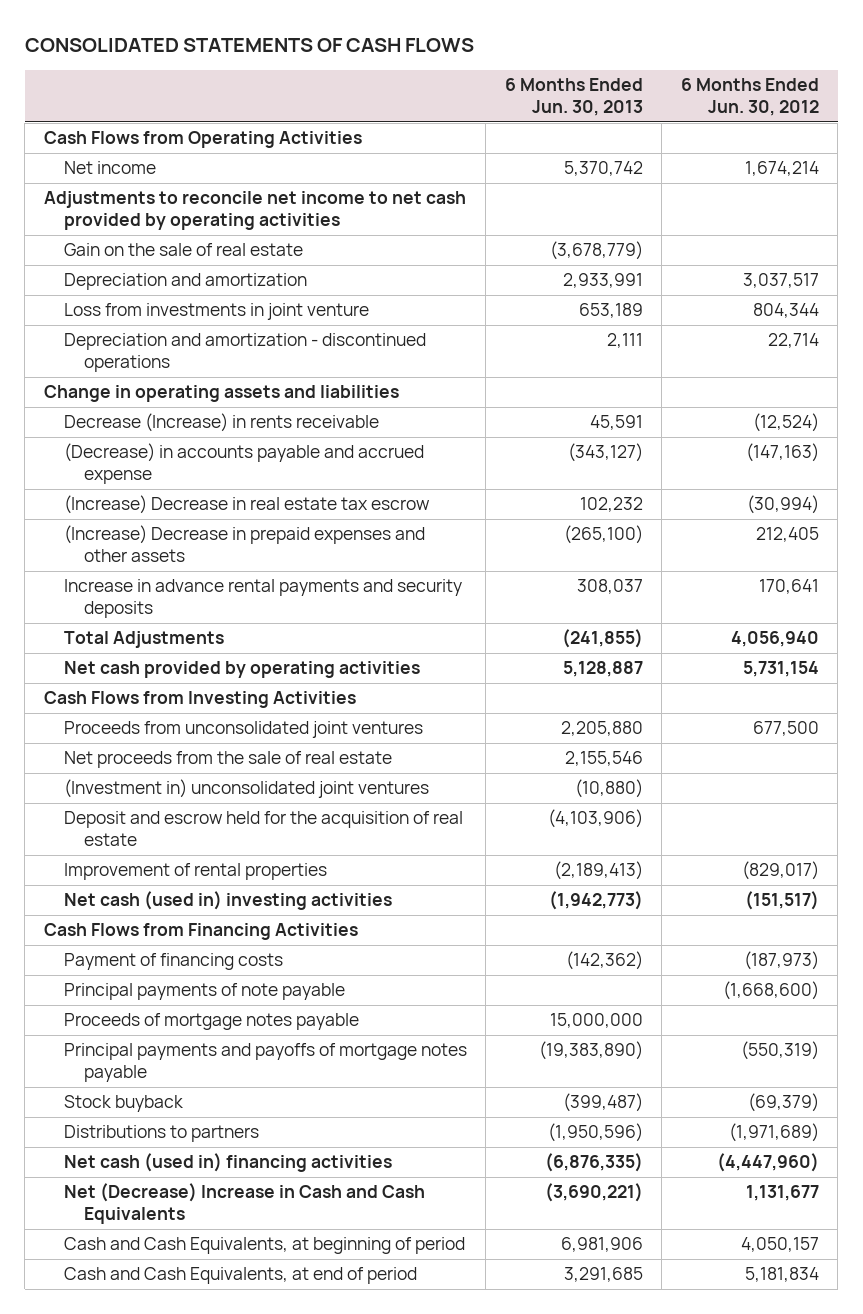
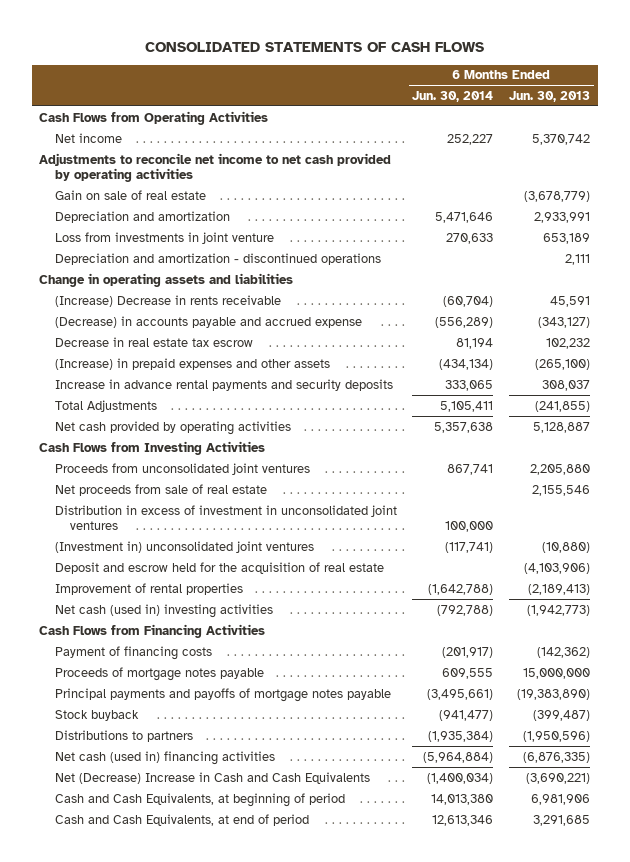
- | 6 Months Ended Jun. 30, 2013 | 6 Months Ended Jun. 30, 2012
+ | 6 Months Ended Jun. 30, 2014 | 6 Months Ended Jun. 30, 2013
- Gain on the sale of real estate | (3,678,779) |
+ Gain on sale of real estate | | (3,678,779)
- Decrease (Increase) in rents receivable | 45,591 | (12,524)
+ (Increase) Decrease in rents receivable | (60,704) | 45,591
- (Increase) Decrease in real estate tax escrow | 102,232 | (30,994)
- (Increase) Decrease in prepaid expenses and other assets | (265,100) | 212,405
+ Decrease in real estate tax escrow | 81,194 | 102,232
+ (Increase) in prepaid expenses and other assets | (434,134) | (265,100)
- Net proceeds from the sale of real estate | 2,155,546 |
+ Net proceeds from sale of real estate | | 2,155,546
+ Distribution in excess of investment in unconsolidated joint ventures | 100,000 |
- Principal payments of note payable | | (1,668,600)

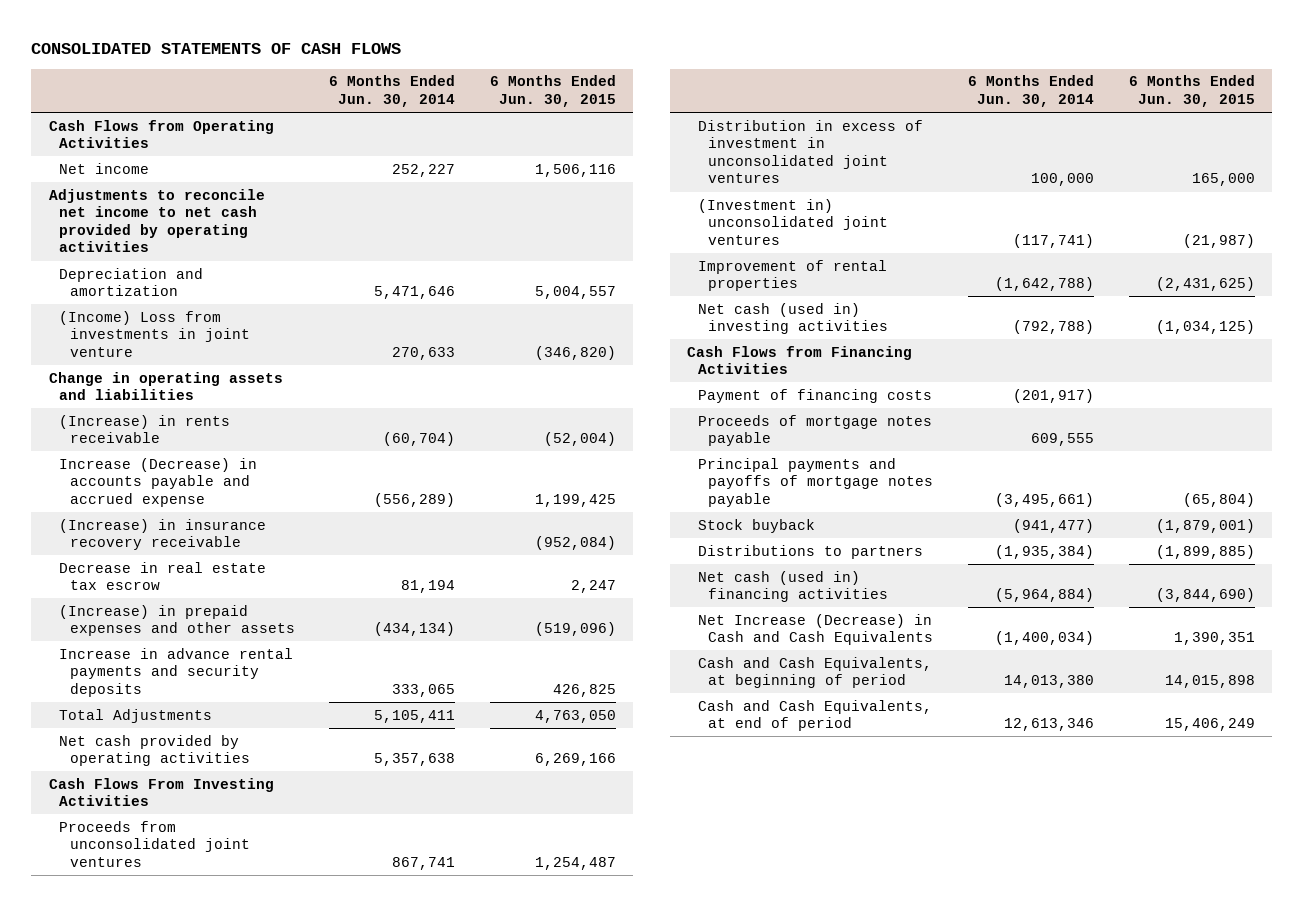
- | 6 Months Ended Jun. 30, 2014 | 6 Months Ended Jun. 30, 2013
+ | 6 Months Ended Jun. 30, 2014 | 6 Months Ended Jun. 30, 2015
- Gain on sale of real estate | | (3,678,779)
- Loss from investments in joint venture | 270,633 | 653,189
- Depreciation and amortization - discontinued operations | | 2,111
+ (Income) Loss from investments in joint venture | 270,633 | (346,820)
- (Increase) Decrease in rents receivable | (60,704) | 45,591
- (Decrease) in accounts payable and accrued expense | (556,289) | (343,127)
+ (Increase) in rents receivable | (60,704) | (52,004)
+ Increase (Decrease) in accounts payable and accrued expense | (556,289) | 1,199,425
+ (Increase) in insurance recovery receivable | | (952,084)
- Cash Flows from Investing Activities
+ Cash Flows From Investing Activities
- Net proceeds from sale of real estate | | 2,155,546
- Deposit and escrow held for the acquisition of real estate | | (4,103,906)
- Net (Decrease) Increase in Cash and Cash Equivalents | (1,400,034) | (3,690,221)
+ Net Increase (Decrease) in Cash and Cash Equivalents | (1,400,034) | 1,390,351

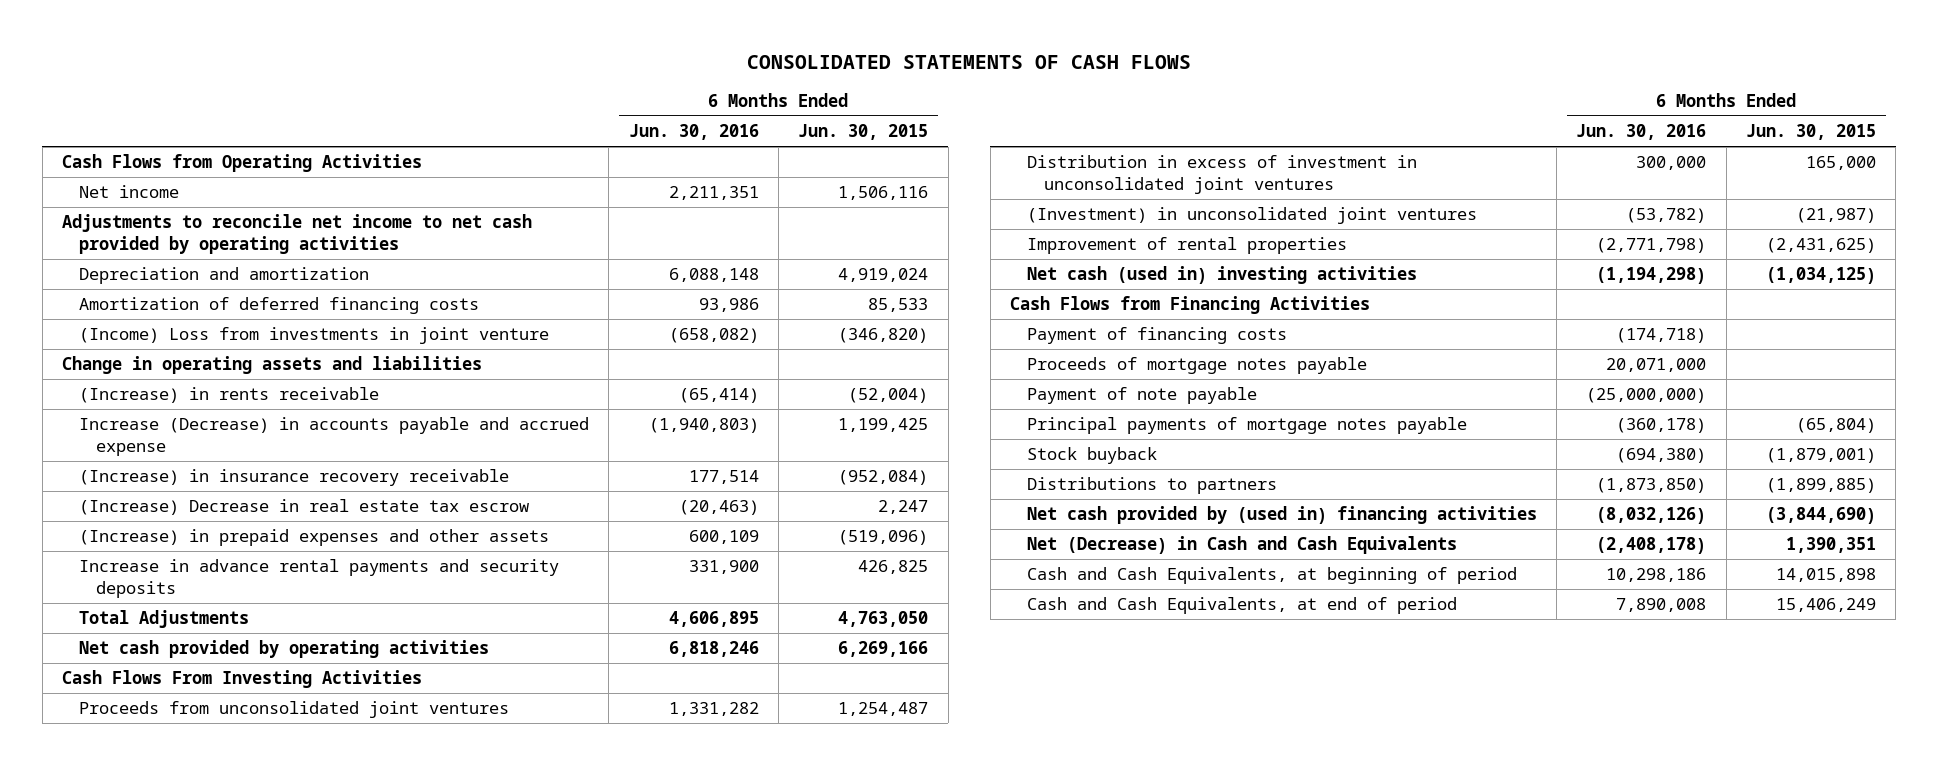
- | 6 Months Ended Jun. 30, 2014 | 6 Months Ended Jun. 30, 2015
+ | 6 Months Ended Jun. 30, 2016 | 6 Months Ended Jun. 30, 2015
- Depreciation and amortization | 5,471,646 | 5,004,557
+ Depreciation and amortization | 6,088,148 | 4,919,024
+ Amortization of deferred financing costs | 93,986 | 85,533
- Decrease in real estate tax escrow | 81,194 | 2,247
+ (Increase) Decrease in real estate tax escrow | (20,463) | 2,247
- (Investment in) unconsolidated joint ventures | (117,741) | (21,987)
+ (Investment) in unconsolidated joint ventures | (53,782) | (21,987)
- Principal payments and payoffs of mortgage notes payable | (3,495,661) | (65,804)
+ Payment of note payable | (25,000,000) |
+ Principal payments of mortgage notes payable | (360,178) | (65,804)
- Net cash (used in) financing activities | (5,964,884) | (3,844,690)
- Net Increase (Decrease) in Cash and Cash Equivalents | (1,400,034) | 1,390,351
+ Net cash provided by (used in) financing activities | (8,032,126) | (3,844,690)
+ Net (Decrease) in Cash and Cash Equivalents | (2,408,178) | 1,390,351

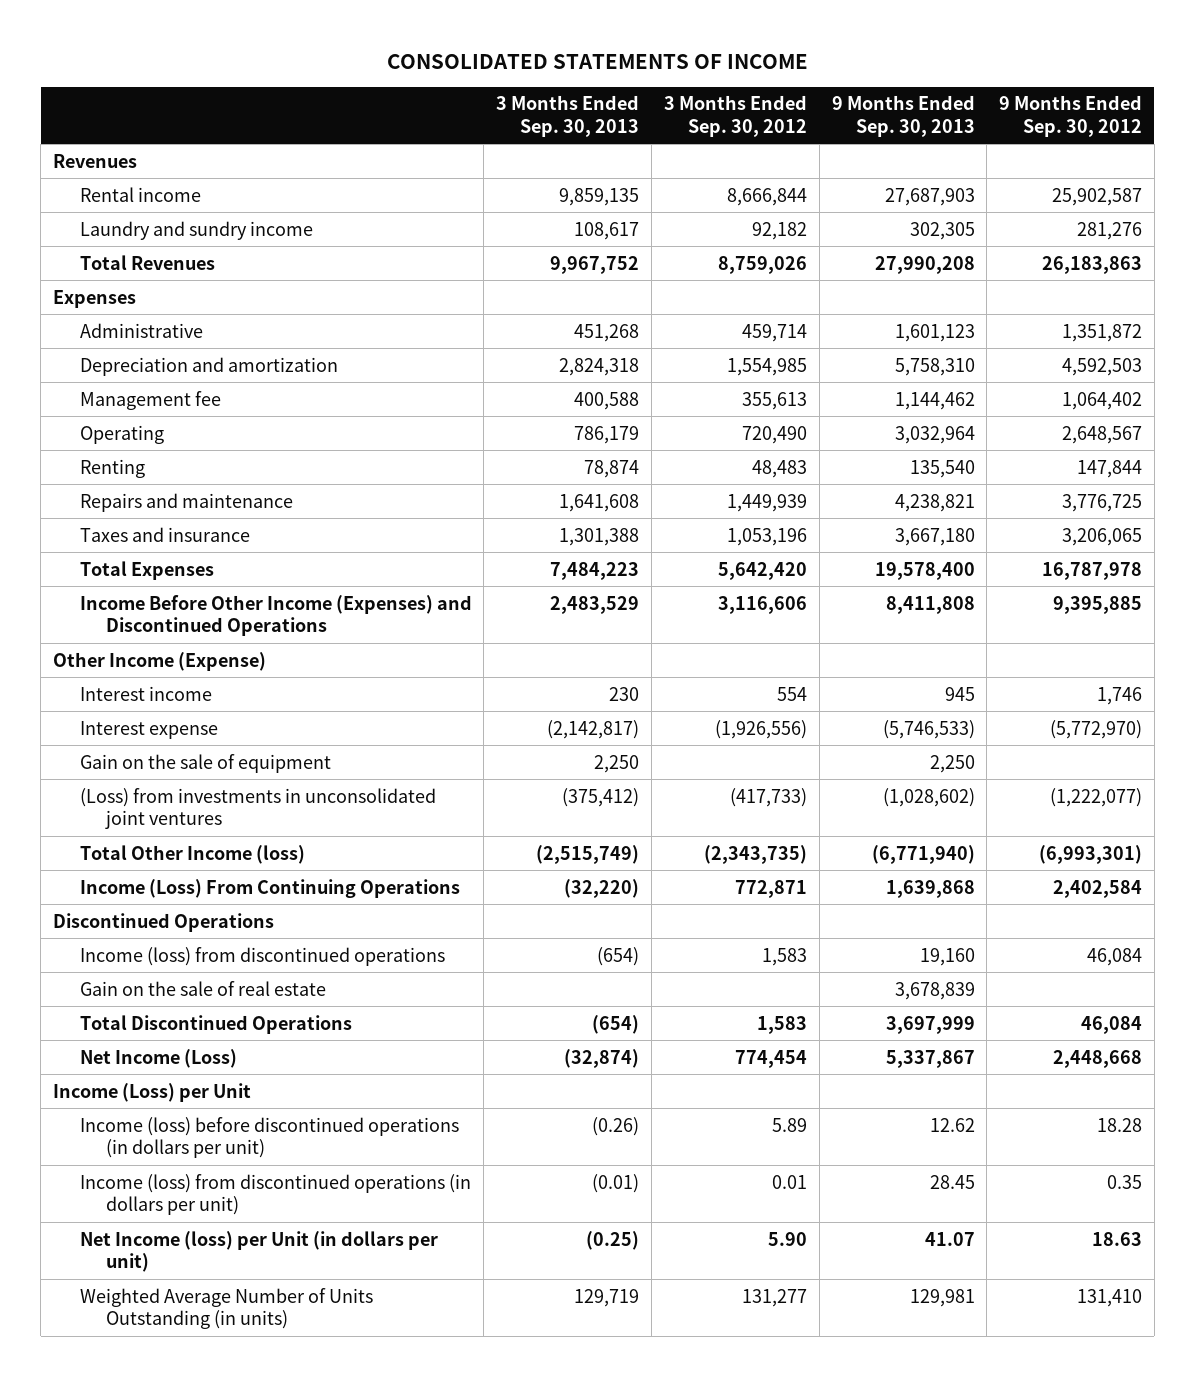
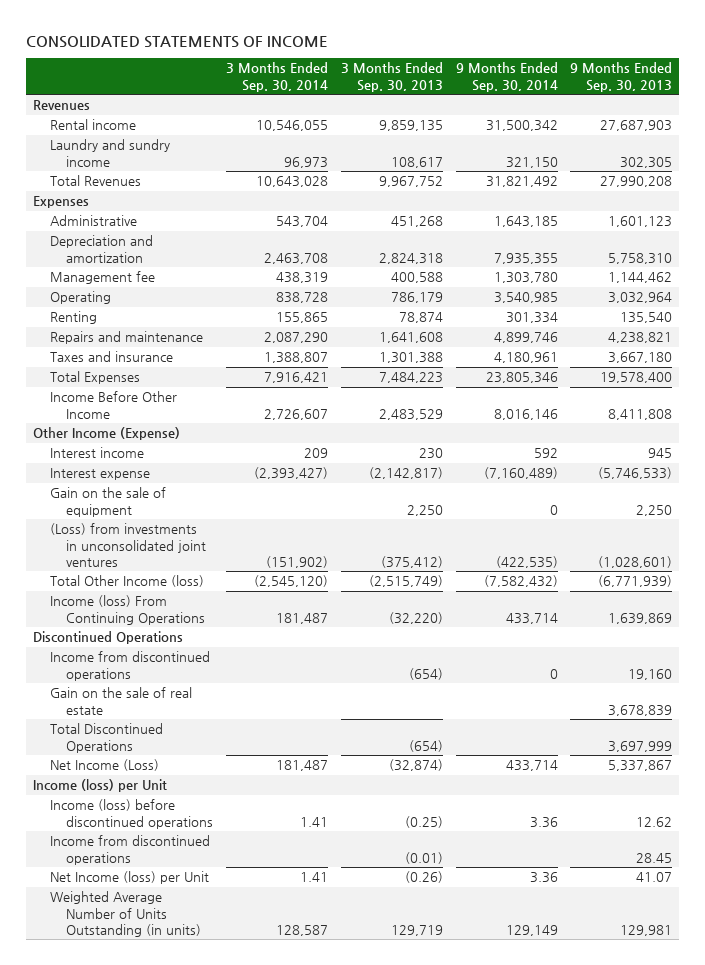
- | 3 Months Ended Sep. 30, 2013 | 3 Months Ended Sep. 30, 2012 | 9 Months Ended Sep. 30, 2013 | 9 Months Ended Sep. 30, 2012
+ | 3 Months Ended Sep. 30, 2014 | 3 Months Ended Sep. 30, 2013 | 9 Months Ended Sep. 30, 2014 | 9 Months Ended Sep. 30, 2013
- Income Before Other Income (Expenses) and Discontinued Operations | 2,483,529 | 3,116,606 | 8,411,808 | 9,395,885
+ Income Before Other Income | 2,726,607 | 2,483,529 | 8,016,146 | 8,411,808
- (Loss) from investments in unconsolidated joint ventures | (375,412) | (417,733) | (1,028,602) | (1,222,077)
- Total Other Income (loss) | (2,515,749) | (2,343,735) | (6,771,940) | (6,993,301)
- Income (Loss) From Continuing Operations | (32,220) | 772,871 | 1,639,868 | 2,402,584
+ (Loss) from investments in unconsolidated joint ventures | (151,902) | (375,412) | (422,535) | (1,028,601)
+ Total Other Income (loss) | (2,545,120) | (2,515,749) | (7,582,432) | (6,771,939)
+ Income (loss) From Continuing Operations | 181,487 | (32,220) | 433,714 | 1,639,869
- Income (loss) from discontinued operations | (654) | 1,583 | 19,160 | 46,084
+ Income from discontinued operations | | (654) | 0 | 19,160
- Income (Loss) per Unit
- Income (loss) before discontinued operations (in dollars per unit) | (0.26) | 5.89 | 12.62 | 18.28
- Income (loss) from discontinued operations (in dollars per unit) | (0.01) | 0.01 | 28.45 | 0.35
- Net Income (loss) per Unit (in dollars per unit) | (0.25) | 5.90 | 41.07 | 18.63
+ Income (loss) per Unit
+ Income (loss) before discontinued operations | 1.41 | (0.25) | 3.36 | 12.62
+ Income from discontinued operations | | (0.01) | | 28.45
+ Net Income (loss) per Unit | 1.41 | (0.26) | 3.36 | 41.07

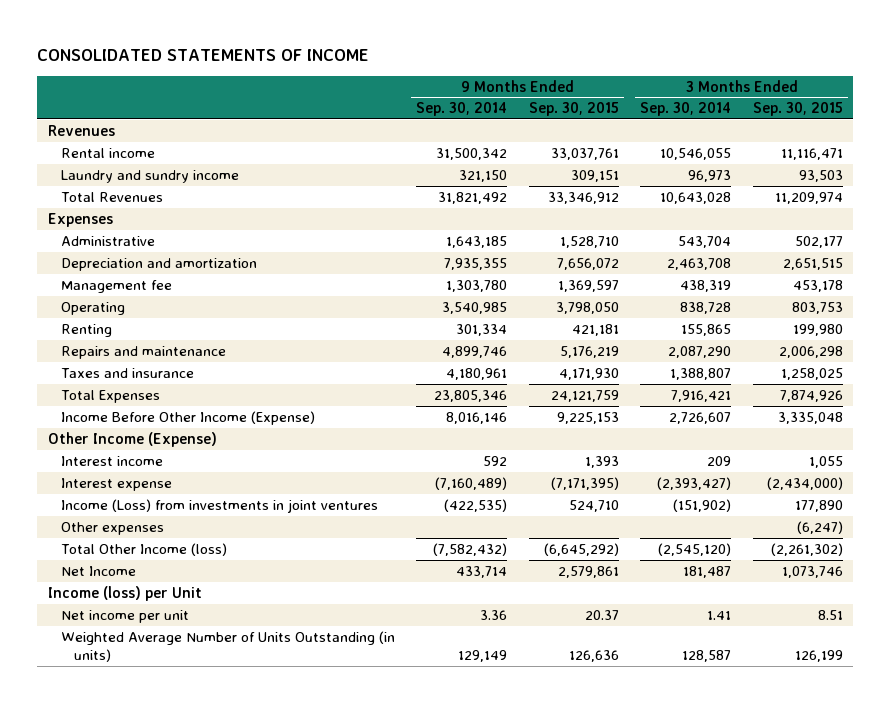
- | 3 Months Ended Sep. 30, 2014 | 3 Months Ended Sep. 30, 2013 | 9 Months Ended Sep. 30, 2014 | 9 Months Ended Sep. 30, 2013
+ | 9 Months Ended Sep. 30, 2014 | 9 Months Ended Sep. 30, 2015 | 3 Months Ended Sep. 30, 2014 | 3 Months Ended Sep. 30, 2015
- Income Before Other Income | 2,726,607 | 2,483,529 | 8,016,146 | 8,411,808
+ Income Before Other Income (Expense) | 8,016,146 | 9,225,153 | 2,726,607 | 3,335,048
- Gain on the sale of equipment | | 2,250 | 0 | 2,250
- (Loss) from investments in unconsolidated joint ventures | (151,902) | (375,412) | (422,535) | (1,028,601)
+ Income (Loss) from investments in joint ventures | (422,535) | 524,710 | (151,902) | 177,890
+ Other expenses | | | | (6,247)
- Income (loss) From Continuing Operations | 181,487 | (32,220) | 433,714 | 1,639,869
- Discontinued Operations
- Income from discontinued operations | | (654) | 0 | 19,160
- Gain on the sale of real estate | | | | 3,678,839
- Total Discontinued Operations | | (654) | | 3,697,999
- Net Income (Loss) | 181,487 | (32,874) | 433,714 | 5,337,867
+ Net Income | 433,714 | 2,579,861 | 181,487 | 1,073,746
- Income (loss) before discontinued operations | 1.41 | (0.25) | 3.36 | 12.62
- Income from discontinued operations | | (0.01) | | 28.45
- Net Income (loss) per Unit | 1.41 | (0.26) | 3.36 | 41.07
+ Net income per unit | 3.36 | 20.37 | 1.41 | 8.51

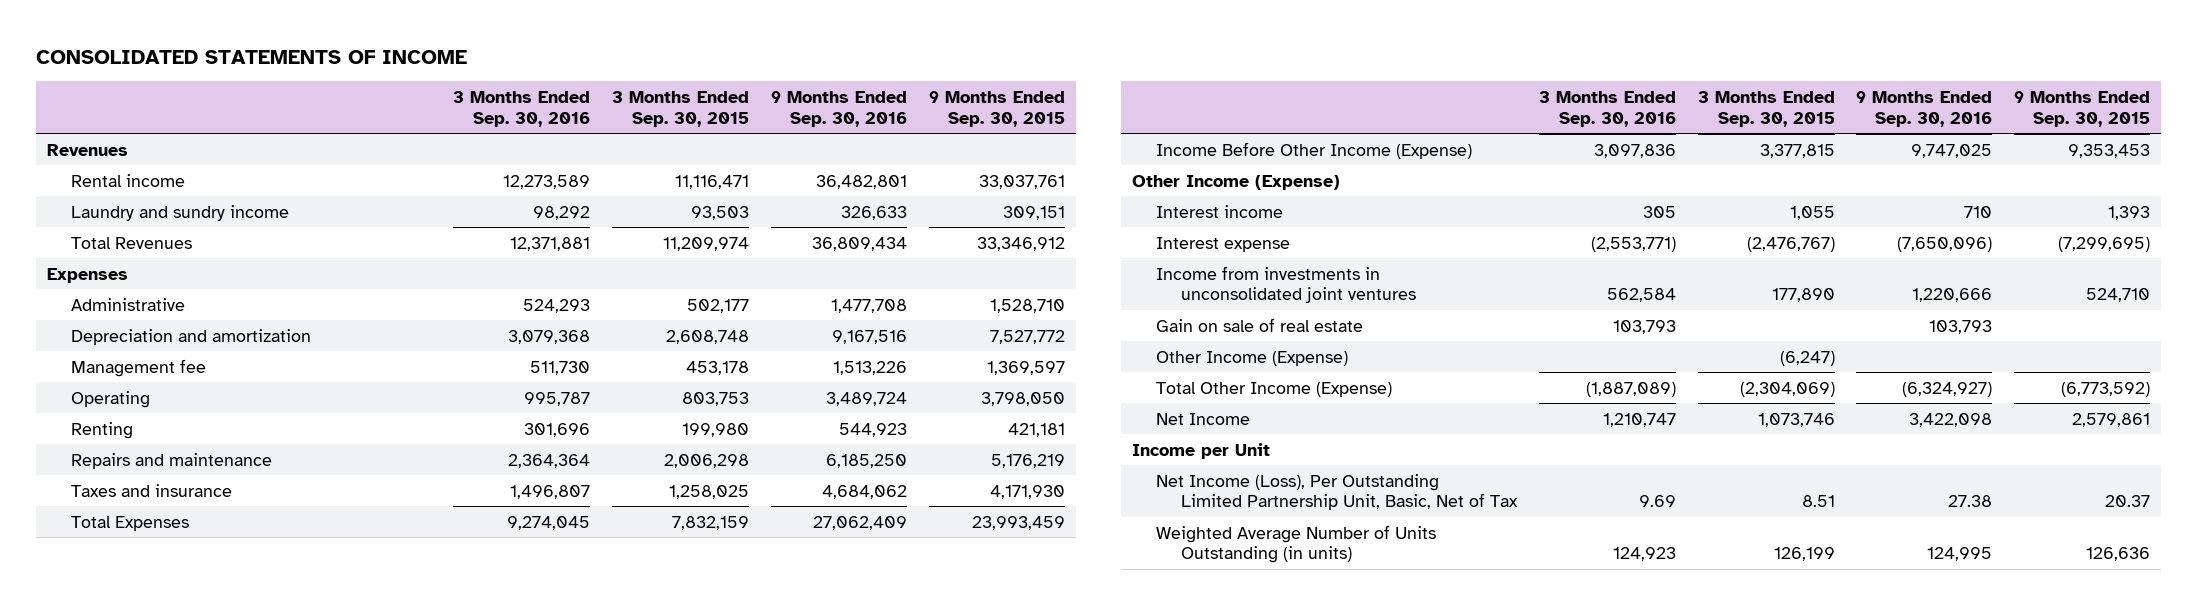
- | 9 Months Ended Sep. 30, 2014 | 9 Months Ended Sep. 30, 2015 | 3 Months Ended Sep. 30, 2014 | 3 Months Ended Sep. 30, 2015
+ | 3 Months Ended Sep. 30, 2016 | 3 Months Ended Sep. 30, 2015 | 9 Months Ended Sep. 30, 2016 | 9 Months Ended Sep. 30, 2015
- Depreciation and amortization | 7,935,355 | 7,656,072 | 2,463,708 | 2,651,515
+ Depreciation and amortization | 3,079,368 | 2,608,748 | 9,167,516 | 7,527,772
- Total Expenses | 23,805,346 | 24,121,759 | 7,916,421 | 7,874,926
- Income Before Other Income (Expense) | 8,016,146 | 9,225,153 | 2,726,607 | 3,335,048
+ Total Expenses | 9,274,045 | 7,832,159 | 27,062,409 | 23,993,459
+ Income Before Other Income (Expense) | 3,097,836 | 3,377,815 | 9,747,025 | 9,353,453
- Interest expense | (7,160,489) | (7,171,395) | (2,393,427) | (2,434,000)
- Income (Loss) from investments in joint ventures | (422,535) | 524,710 | (151,902) | 177,890
- Other expenses | | | | (6,247)
- Total Other Income (loss) | (7,582,432) | (6,645,292) | (2,545,120) | (2,261,302)
+ Interest expense | (2,553,771) | (2,476,767) | (7,650,096) | (7,299,695)
+ Income from investments in unconsolidated joint ventures | 562,584 | 177,890 | 1,220,666 | 524,710
+ Gain on sale of real estate | 103,793 | | 103,793 |
+ Other Income (Expense) | | (6,247) | |
+ Total Other Income (Expense) | (1,887,089) | (2,304,069) | (6,324,927) | (6,773,592)
- Income (loss) per Unit
- Net income per unit | 3.36 | 20.37 | 1.41 | 8.51
+ Income per Unit
+ Net Income (Loss), Per Outstanding Limited Partnership Unit, Basic, Net of Tax | 9.69 | 8.51 | 27.38 | 20.37

